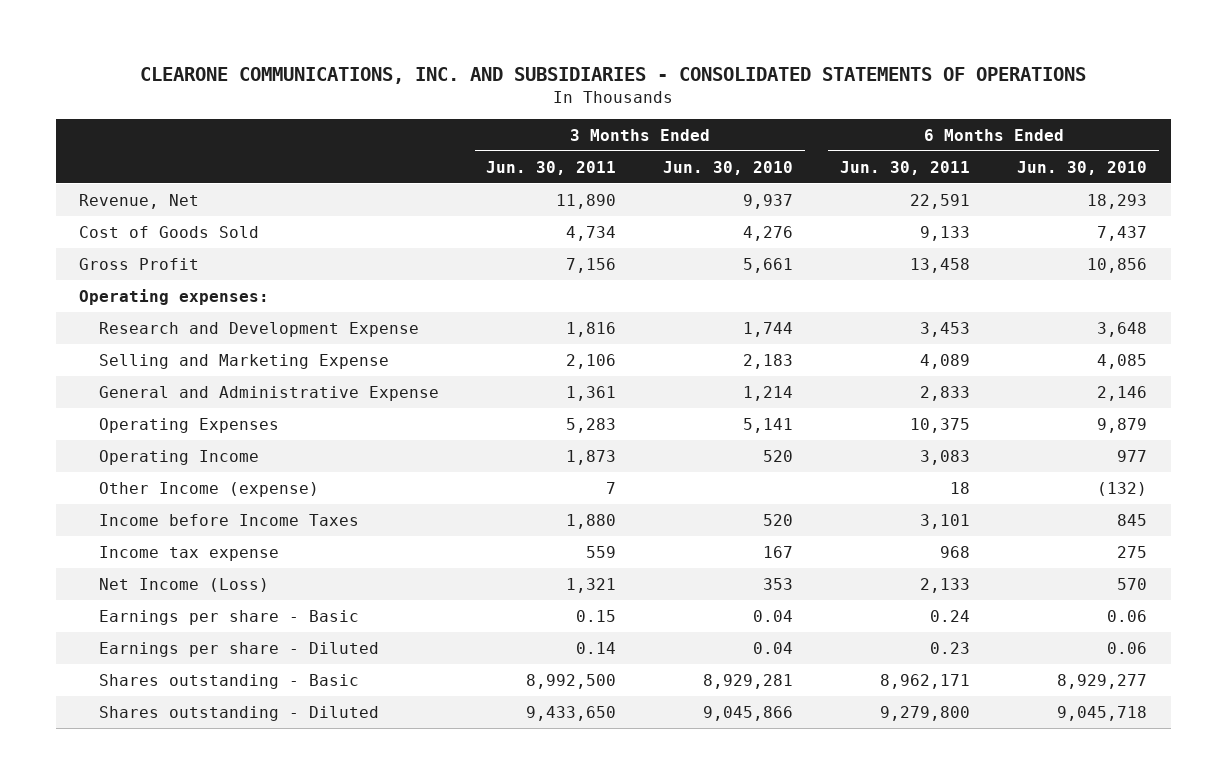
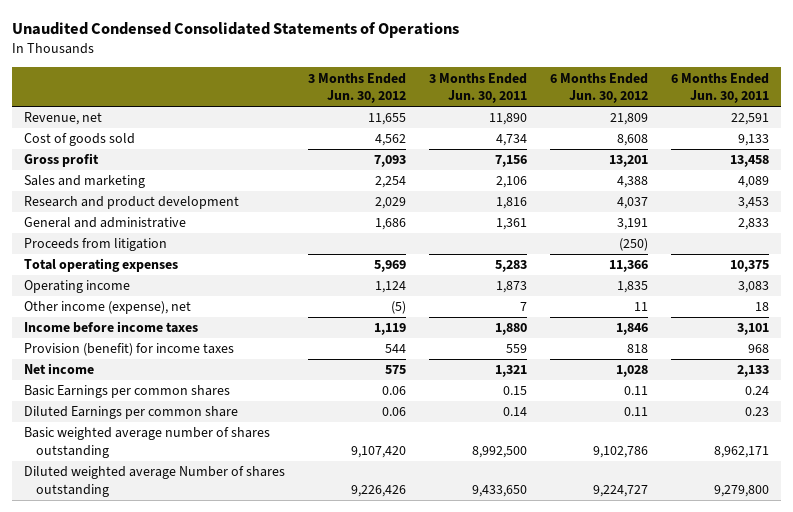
- CLEARONE COMMUNICATIONS, INC. AND SUBSIDIARIES - CONSOLIDATED STATEMENTS OF OPERATIONS
+ Unaudited Condensed Consolidated Statements of Operations
- | 3 Months Ended Jun. 30, 2011 | 3 Months Ended Jun. 30, 2010 | 6 Months Ended Jun. 30, 2011 | 6 Months Ended Jun. 30, 2010
+ | 3 Months Ended Jun. 30, 2012 | 3 Months Ended Jun. 30, 2011 | 6 Months Ended Jun. 30, 2012 | 6 Months Ended Jun. 30, 2011
- Revenue, Net | 11,890 | 9,937 | 22,591 | 18,293
- Cost of Goods Sold | 4,734 | 4,276 | 9,133 | 7,437
- Gross Profit | 7,156 | 5,661 | 13,458 | 10,856
- Operating expenses:
- Research and Development Expense | 1,816 | 1,744 | 3,453 | 3,648
- Selling and Marketing Expense | 2,106 | 2,183 | 4,089 | 4,085
- General and Administrative Expense | 1,361 | 1,214 | 2,833 | 2,146
- Operating Expenses | 5,283 | 5,141 | 10,375 | 9,879
- Operating Income | 1,873 | 520 | 3,083 | 977
- Other Income (expense) | 7 | | 18 | (132)
- Income before Income Taxes | 1,880 | 520 | 3,101 | 845
- Income tax expense | 559 | 167 | 968 | 275
- Net Income (Loss) | 1,321 | 353 | 2,133 | 570
- Earnings per share - Basic | 0.15 | 0.04 | 0.24 | 0.06
- Earnings per share - Diluted | 0.14 | 0.04 | 0.23 | 0.06
- Shares outstanding - Basic | 8,992,500 | 8,929,281 | 8,962,171 | 8,929,277
- Shares outstanding - Diluted | 9,433,650 | 9,045,866 | 9,279,800 | 9,045,718
+ Revenue, net | 11,655 | 11,890 | 21,809 | 22,591
+ Cost of goods sold | 4,562 | 4,734 | 8,608 | 9,133
+ Gross profit | 7,093 | 7,156 | 13,201 | 13,458
+ Sales and marketing | 2,254 | 2,106 | 4,388 | 4,089
+ Research and product development | 2,029 | 1,816 | 4,037 | 3,453
+ General and administrative | 1,686 | 1,361 | 3,191 | 2,833
+ Proceeds from litigation | | | (250) |
+ Total operating expenses | 5,969 | 5,283 | 11,366 | 10,375
+ Operating income | 1,124 | 1,873 | 1,835 | 3,083
+ Other income (expense), net | (5) | 7 | 11 | 18
+ Income before income taxes | 1,119 | 1,880 | 1,846 | 3,101
+ Provision (benefit) for income taxes | 544 | 559 | 818 | 968
+ Net income | 575 | 1,321 | 1,028 | 2,133
+ Basic Earnings per common shares | 0.06 | 0.15 | 0.11 | 0.24
+ Diluted Earnings per common share | 0.06 | 0.14 | 0.11 | 0.23
+ Basic weighted average number of shares outstanding | 9,107,420 | 8,992,500 | 9,102,786 | 8,962,171
+ Diluted weighted average Number of shares outstanding | 9,226,426 | 9,433,650 | 9,224,727 | 9,279,800

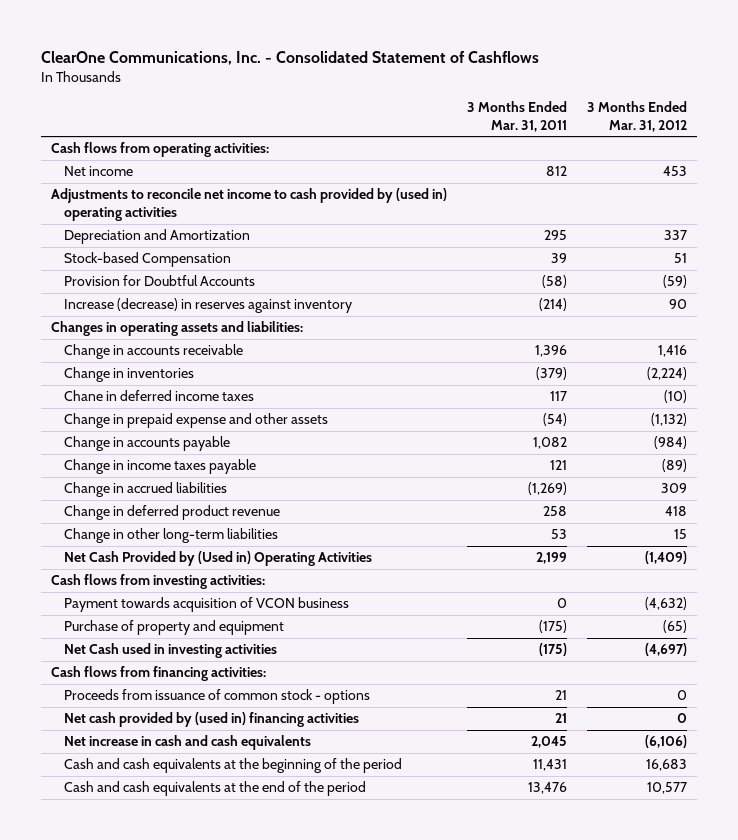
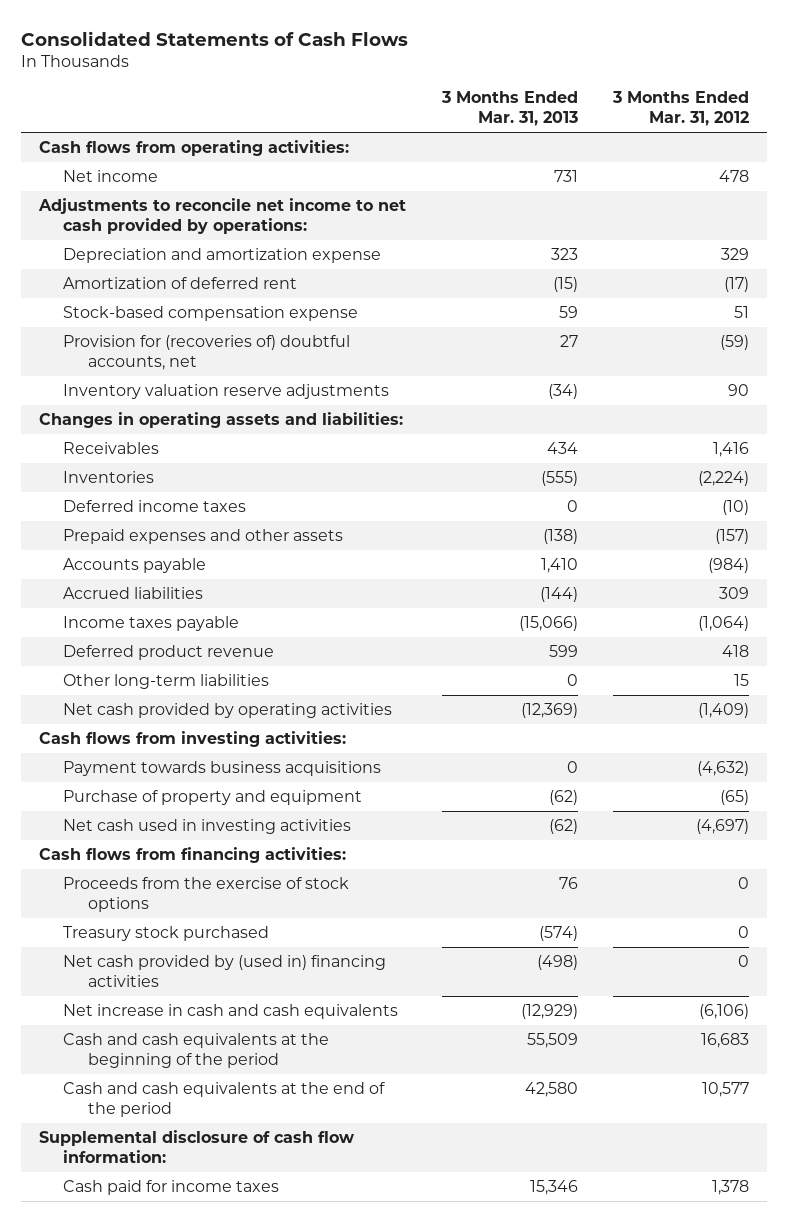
- ClearOne Communications, Inc. - Consolidated Statement of Cashflows
+ Consolidated Statements of Cash Flows
- | 3 Months Ended Mar. 31, 2011 | 3 Months Ended Mar. 31, 2012
+ | 3 Months Ended Mar. 31, 2013 | 3 Months Ended Mar. 31, 2012
- Net income | 812 | 453
- Adjustments to reconcile net income to cash provided by (used in) operating activities
- Depreciation and Amortization | 295 | 337
- Stock-based Compensation | 39 | 51
- Provision for Doubtful Accounts | (58) | (59)
- Increase (decrease) in reserves against inventory | (214) | 90
+ Net income | 731 | 478
+ Adjustments to reconcile net income to net cash provided by operations:
+ Depreciation and amortization expense | 323 | 329
+ Amortization of deferred rent | (15) | (17)
+ Stock-based compensation expense | 59 | 51
+ Provision for (recoveries of) doubtful accounts, net | 27 | (59)
+ Inventory valuation reserve adjustments | (34) | 90
- Change in accounts receivable | 1,396 | 1,416
- Change in inventories | (379) | (2,224)
- Chane in deferred income taxes | 117 | (10)
- Change in prepaid expense and other assets | (54) | (1,132)
- Change in accounts payable | 1,082 | (984)
- Change in income taxes payable | 121 | (89)
- Change in accrued liabilities | (1,269) | 309
- Change in deferred product revenue | 258 | 418
- Change in other long-term liabilities | 53 | 15
- Net Cash Provided by (Used in) Operating Activities | 2,199 | (1,409)
+ Receivables | 434 | 1,416
+ Inventories | (555) | (2,224)
+ Deferred income taxes | 0 | (10)
+ Prepaid expenses and other assets | (138) | (157)
+ Accounts payable | 1,410 | (984)
+ Accrued liabilities | (144) | 309
+ Income taxes payable | (15,066) | (1,064)
+ Deferred product revenue | 599 | 418
+ Other long-term liabilities | 0 | 15
+ Net cash provided by operating activities | (12,369) | (1,409)
- Payment towards acquisition of VCON business | 0 | (4,632)
+ Payment towards business acquisitions | 0 | (4,632)
- Net Cash used in investing activities | (175) | (4,697)
+ Net cash used in investing activities | (62) | (4,697)
- Proceeds from issuance of common stock - options | 21 | 0
+ Proceeds from the exercise of stock options | 76 | 0
+ Treasury stock purchased | (574) | 0
+ Supplemental disclosure of cash flow information:
+ Cash paid for income taxes | 15,346 | 1,378

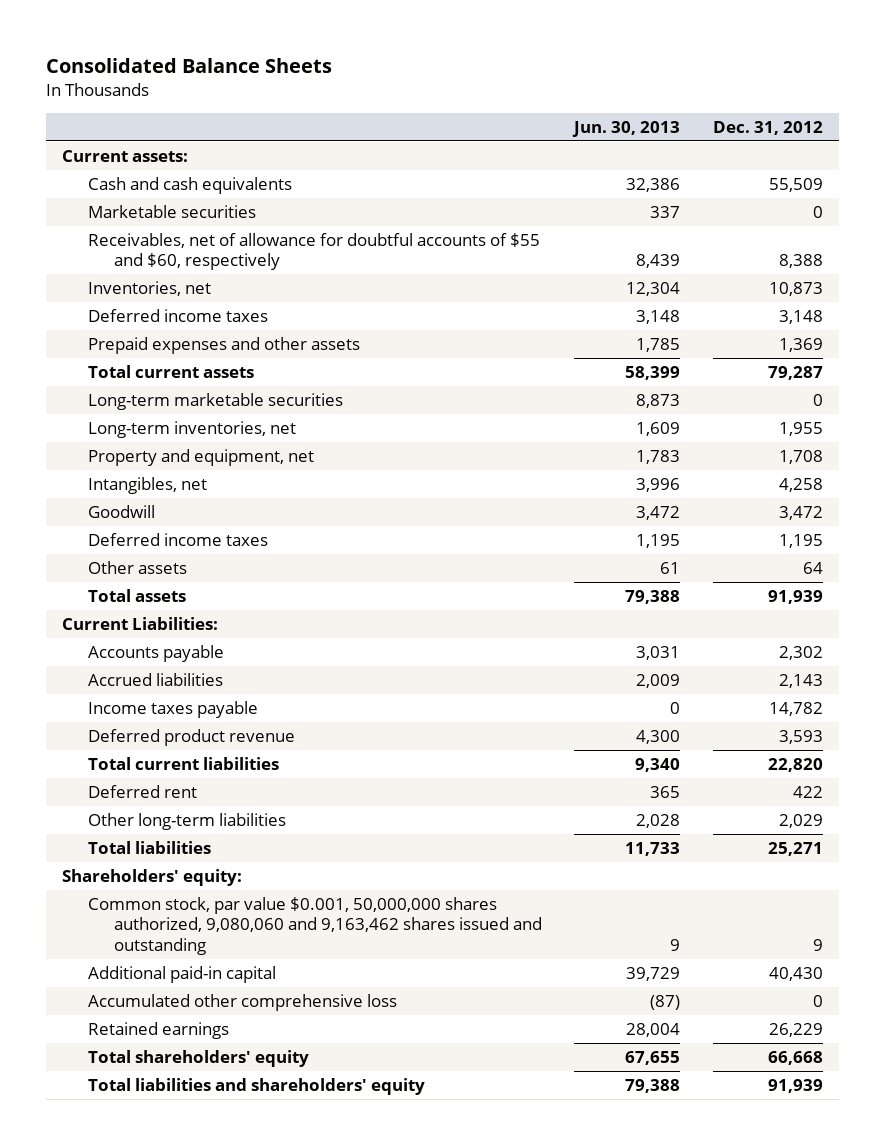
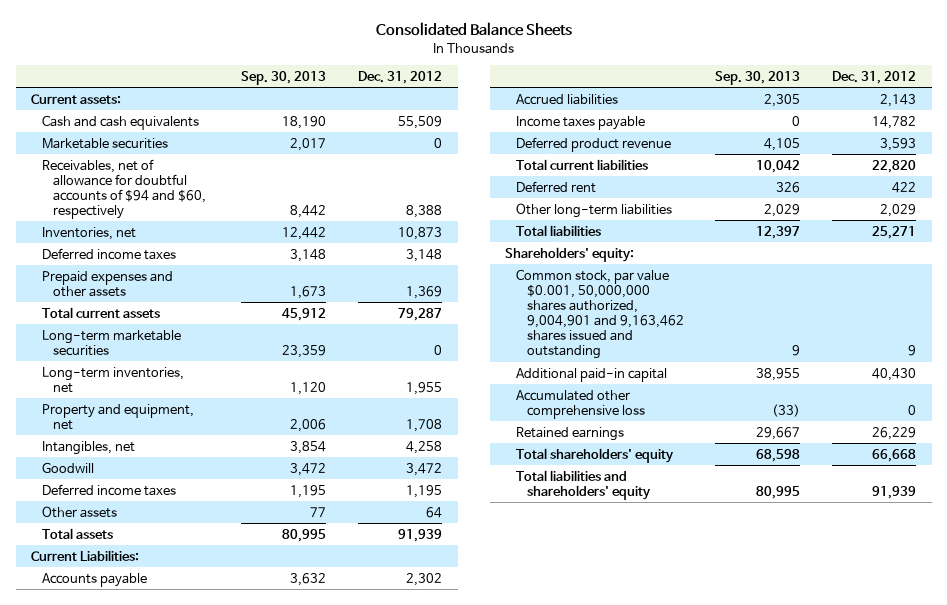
- | Jun. 30, 2013 | Dec. 31, 2012
+ | Sep. 30, 2013 | Dec. 31, 2012
- Receivables, net of allowance for doubtful accounts of $55 and $60, respectively | 8,439 | 8,388
+ Receivables, net of allowance for doubtful accounts of $94 and $60, respectively | 8,442 | 8,388
- Common stock, par value $0.001, 50,000,000 shares authorized, 9,080,060 and 9,163,462 shares issued and outstanding | 9 | 9
+ Common stock, par value $0.001, 50,000,000 shares authorized, 9,004,901 and 9,163,462 shares issued and outstanding | 9 | 9

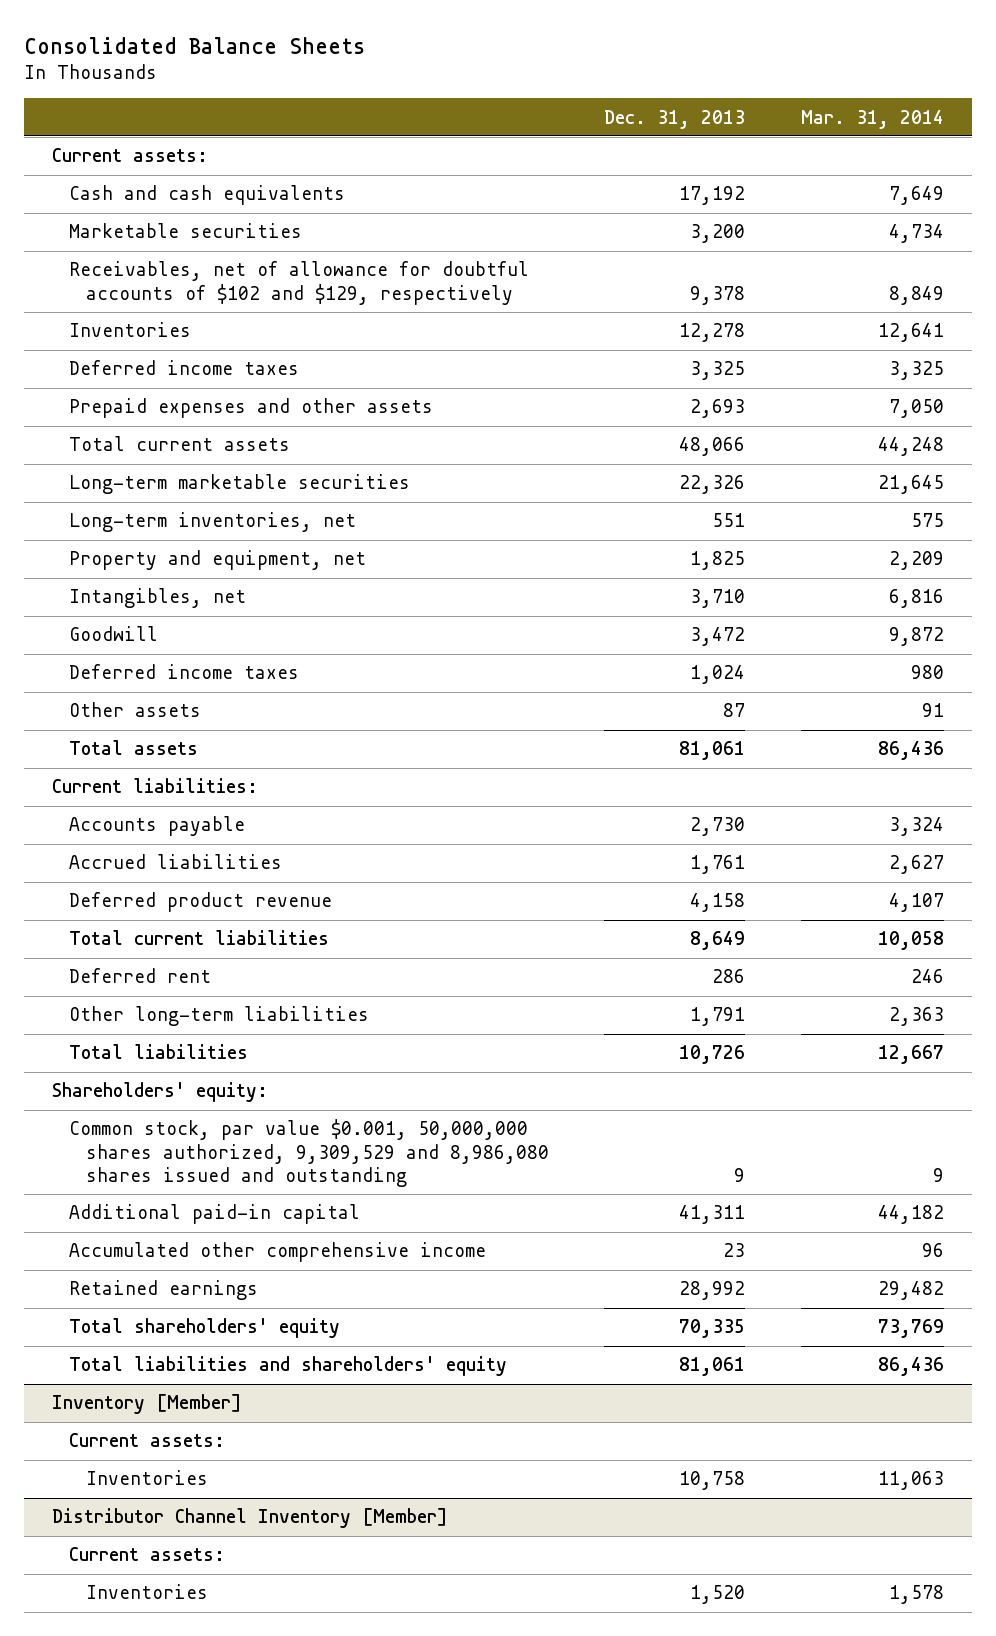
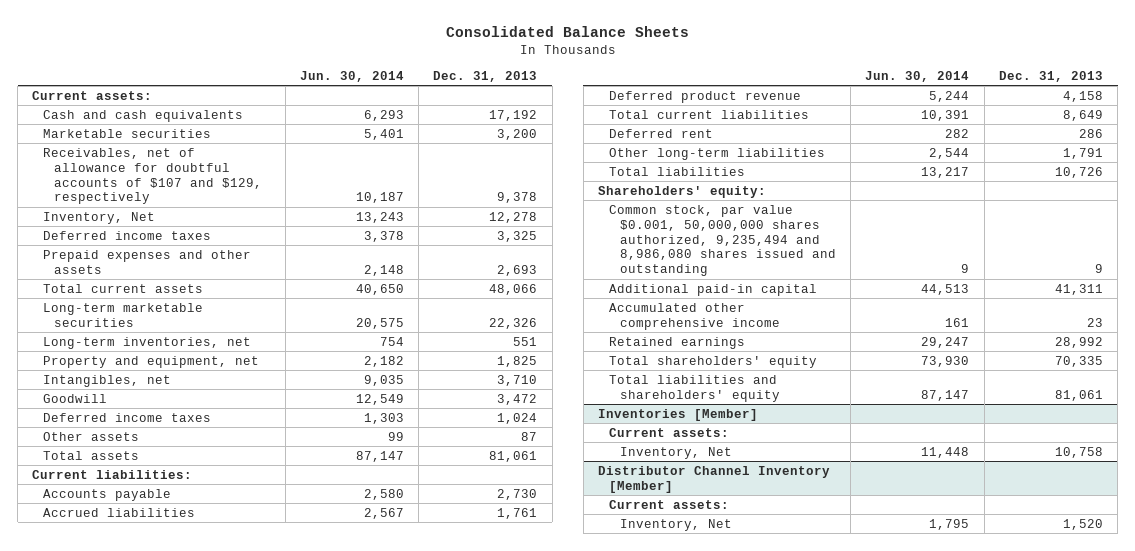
- | Dec. 31, 2013 | Mar. 31, 2014
+ | Jun. 30, 2014 | Dec. 31, 2013
- Receivables, net of allowance for doubtful accounts of $102 and $129, respectively | 9,378 | 8,849
- Inventories | 12,278 | 12,641
+ Receivables, net of allowance for doubtful accounts of $107 and $129, respectively | 10,187 | 9,378
+ Inventory, Net | 13,243 | 12,278
- Common stock, par value $0.001, 50,000,000 shares authorized, 9,309,529 and 8,986,080 shares issued and outstanding | 9 | 9
+ Common stock, par value $0.001, 50,000,000 shares authorized, 9,235,494 and 8,986,080 shares issued and outstanding | 9 | 9
- Inventory [Member]
+ Inventories [Member]
- Inventories | 10,758 | 11,063
+ Inventory, Net | 11,448 | 10,758
@ Distributor Channel Inventory [Member]
- Inventories | 1,520 | 1,578
+ Inventory, Net | 1,795 | 1,520

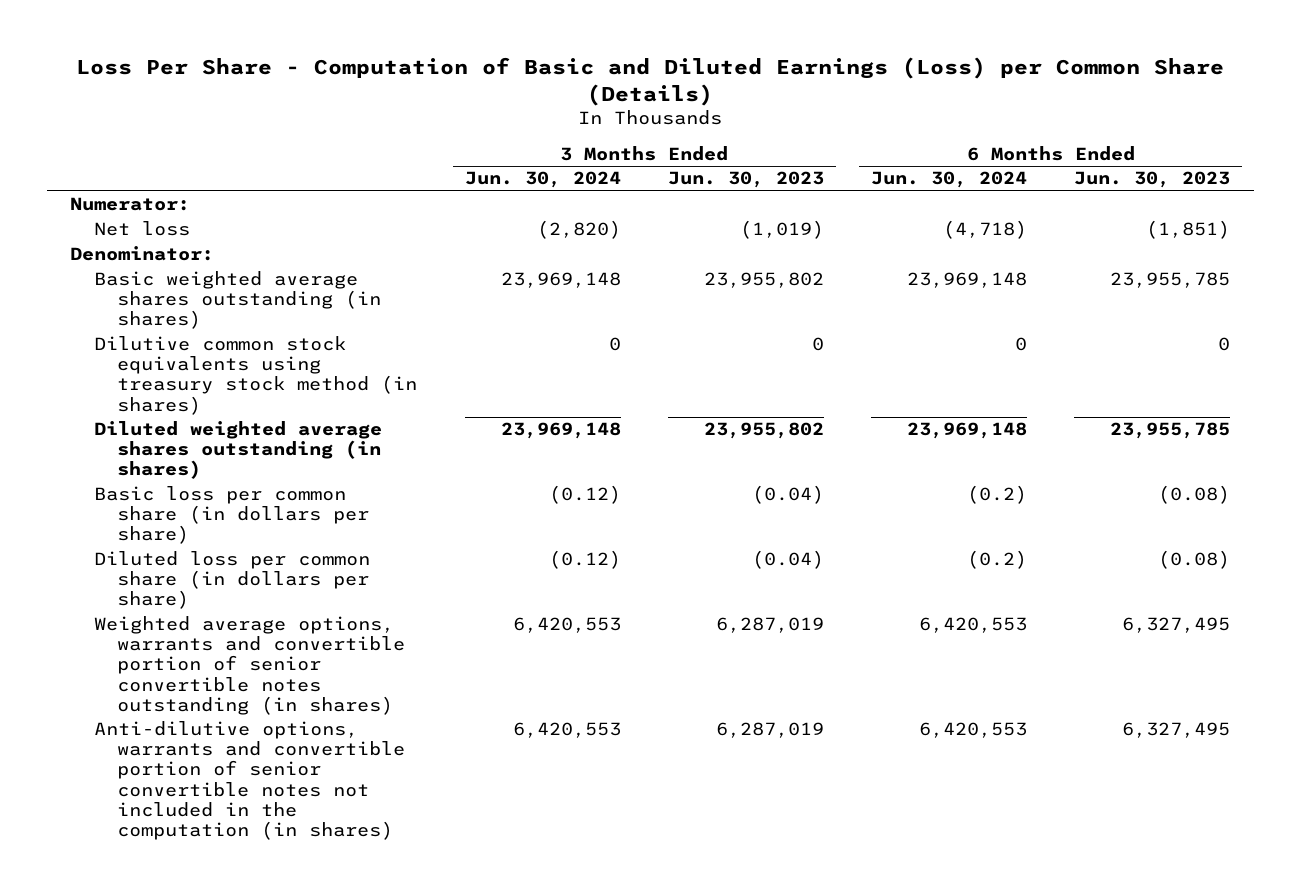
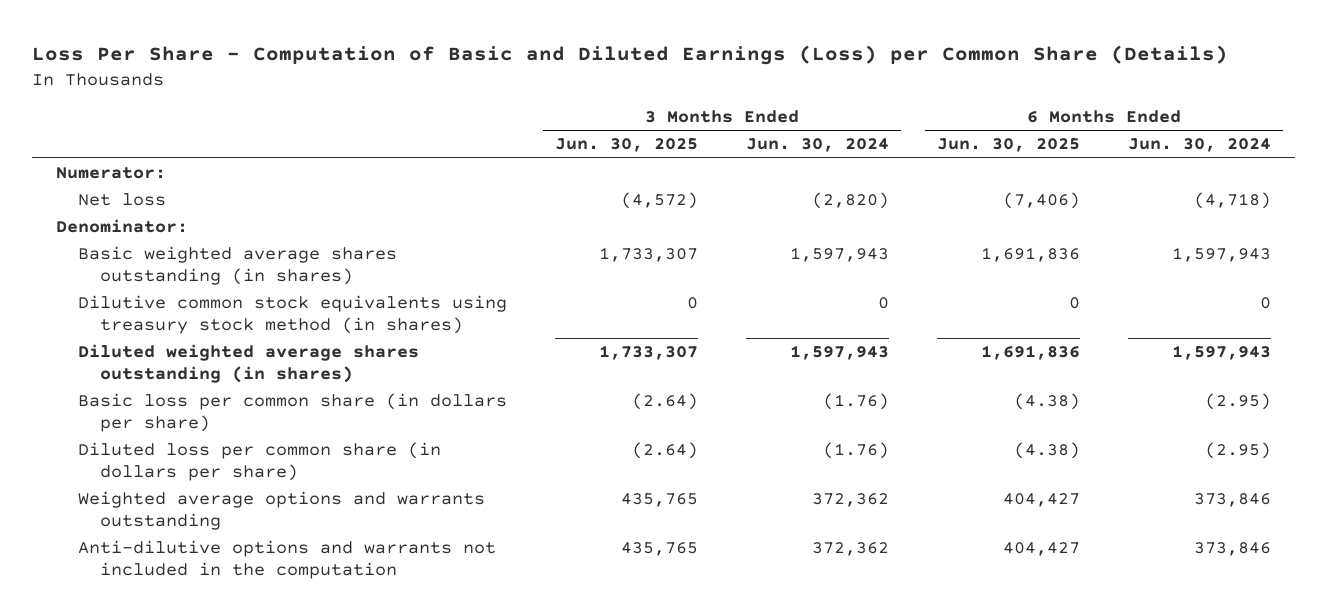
- | 3 Months Ended Jun. 30, 2024 | 3 Months Ended Jun. 30, 2023 | 6 Months Ended Jun. 30, 2024 | 6 Months Ended Jun. 30, 2023
+ | 3 Months Ended Jun. 30, 2025 | 3 Months Ended Jun. 30, 2024 | 6 Months Ended Jun. 30, 2025 | 6 Months Ended Jun. 30, 2024
- Basic weighted average shares outstanding (in shares) | 23,969,148 | 23,955,802 | 23,969,148 | 23,955,785
+ Basic weighted average shares outstanding (in shares) | 1,733,307 | 1,597,943 | 1,691,836 | 1,597,943
- Diluted weighted average shares outstanding (in shares) | 23,969,148 | 23,955,802 | 23,969,148 | 23,955,785
- Basic loss per common share (in dollars per share) | (0.12) | (0.04) | (0.2) | (0.08)
- Diluted loss per common share (in dollars per share) | (0.12) | (0.04) | (0.2) | (0.08)
- Weighted average options, warrants and convertible portion of senior convertible notes outstanding (in shares) | 6,420,553 | 6,287,019 | 6,420,553 | 6,327,495
- Anti-dilutive options, warrants and convertible portion of senior convertible notes not included in the computation (in shares) | 6,420,553 | 6,287,019 | 6,420,553 | 6,327,495
+ Diluted weighted average shares outstanding (in shares) | 1,733,307 | 1,597,943 | 1,691,836 | 1,597,943
+ Basic loss per common share (in dollars per share) | (2.64) | (1.76) | (4.38) | (2.95)
+ Diluted loss per common share (in dollars per share) | (2.64) | (1.76) | (4.38) | (2.95)
+ Weighted average options and warrants outstanding | 435,765 | 372,362 | 404,427 | 373,846
+ Anti-dilutive options and warrants not included in the computation | 435,765 | 372,362 | 404,427 | 373,846

